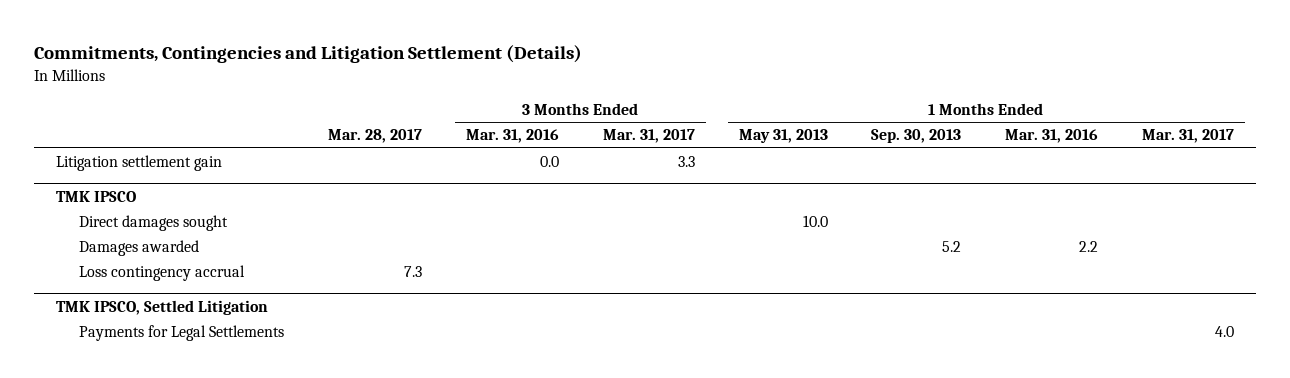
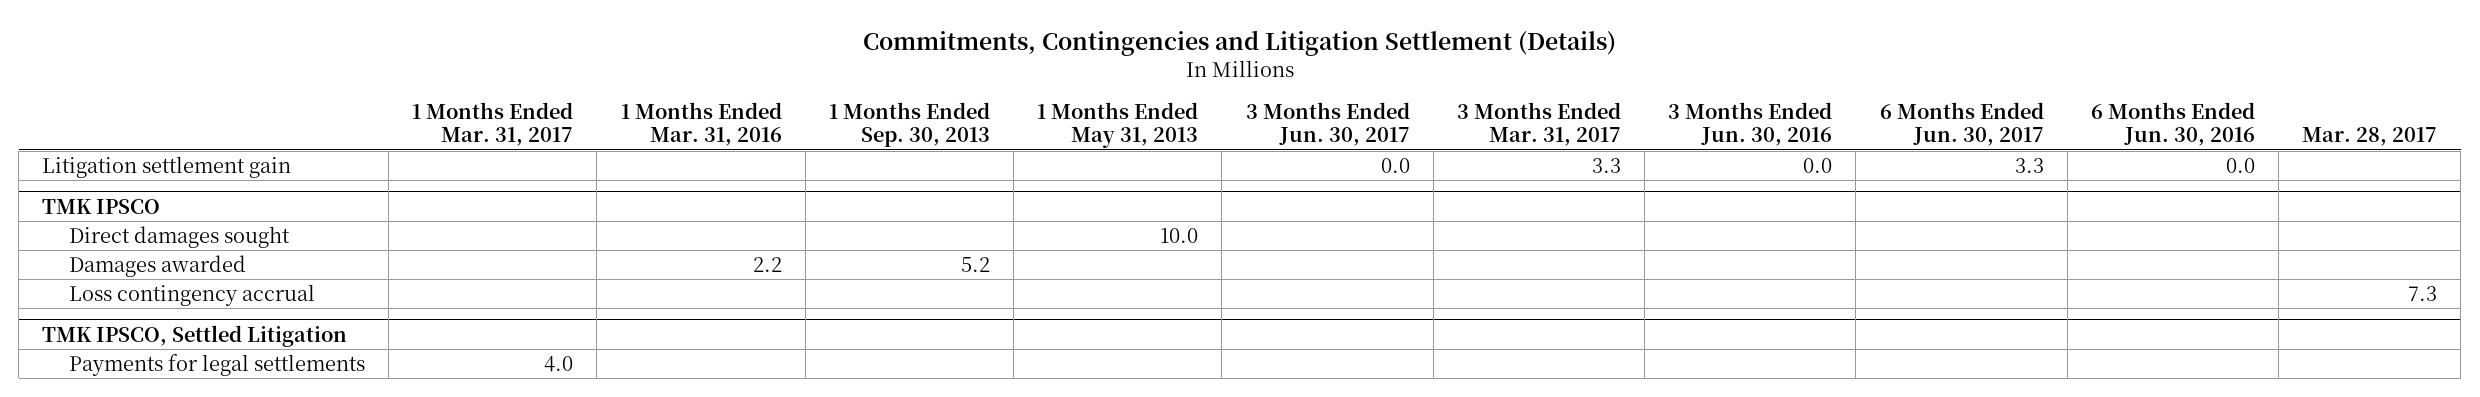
- | Mar. 28, 2017 | 3 Months Ended Mar. 31, 2016 | 3 Months Ended Mar. 31, 2017 | 1 Months Ended May 31, 2013 | 1 Months Ended Sep. 30, 2013 | 1 Months Ended Mar. 31, 2016 | 1 Months Ended Mar. 31, 2017
+ | 1 Months Ended Mar. 31, 2017 | 1 Months Ended Mar. 31, 2016 | 1 Months Ended Sep. 30, 2013 | 1 Months Ended May 31, 2013 | 3 Months Ended Jun. 30, 2017 | 3 Months Ended Mar. 31, 2017 | 3 Months Ended Jun. 30, 2016 | 6 Months Ended Jun. 30, 2017 | 6 Months Ended Jun. 30, 2016 | Mar. 28, 2017
@ TMK IPSCO, Settled Litigation
- Payments for Legal Settlements | | | | | | | 4.0
+ Payments for legal settlements | 4.0 | | | | | | | | |

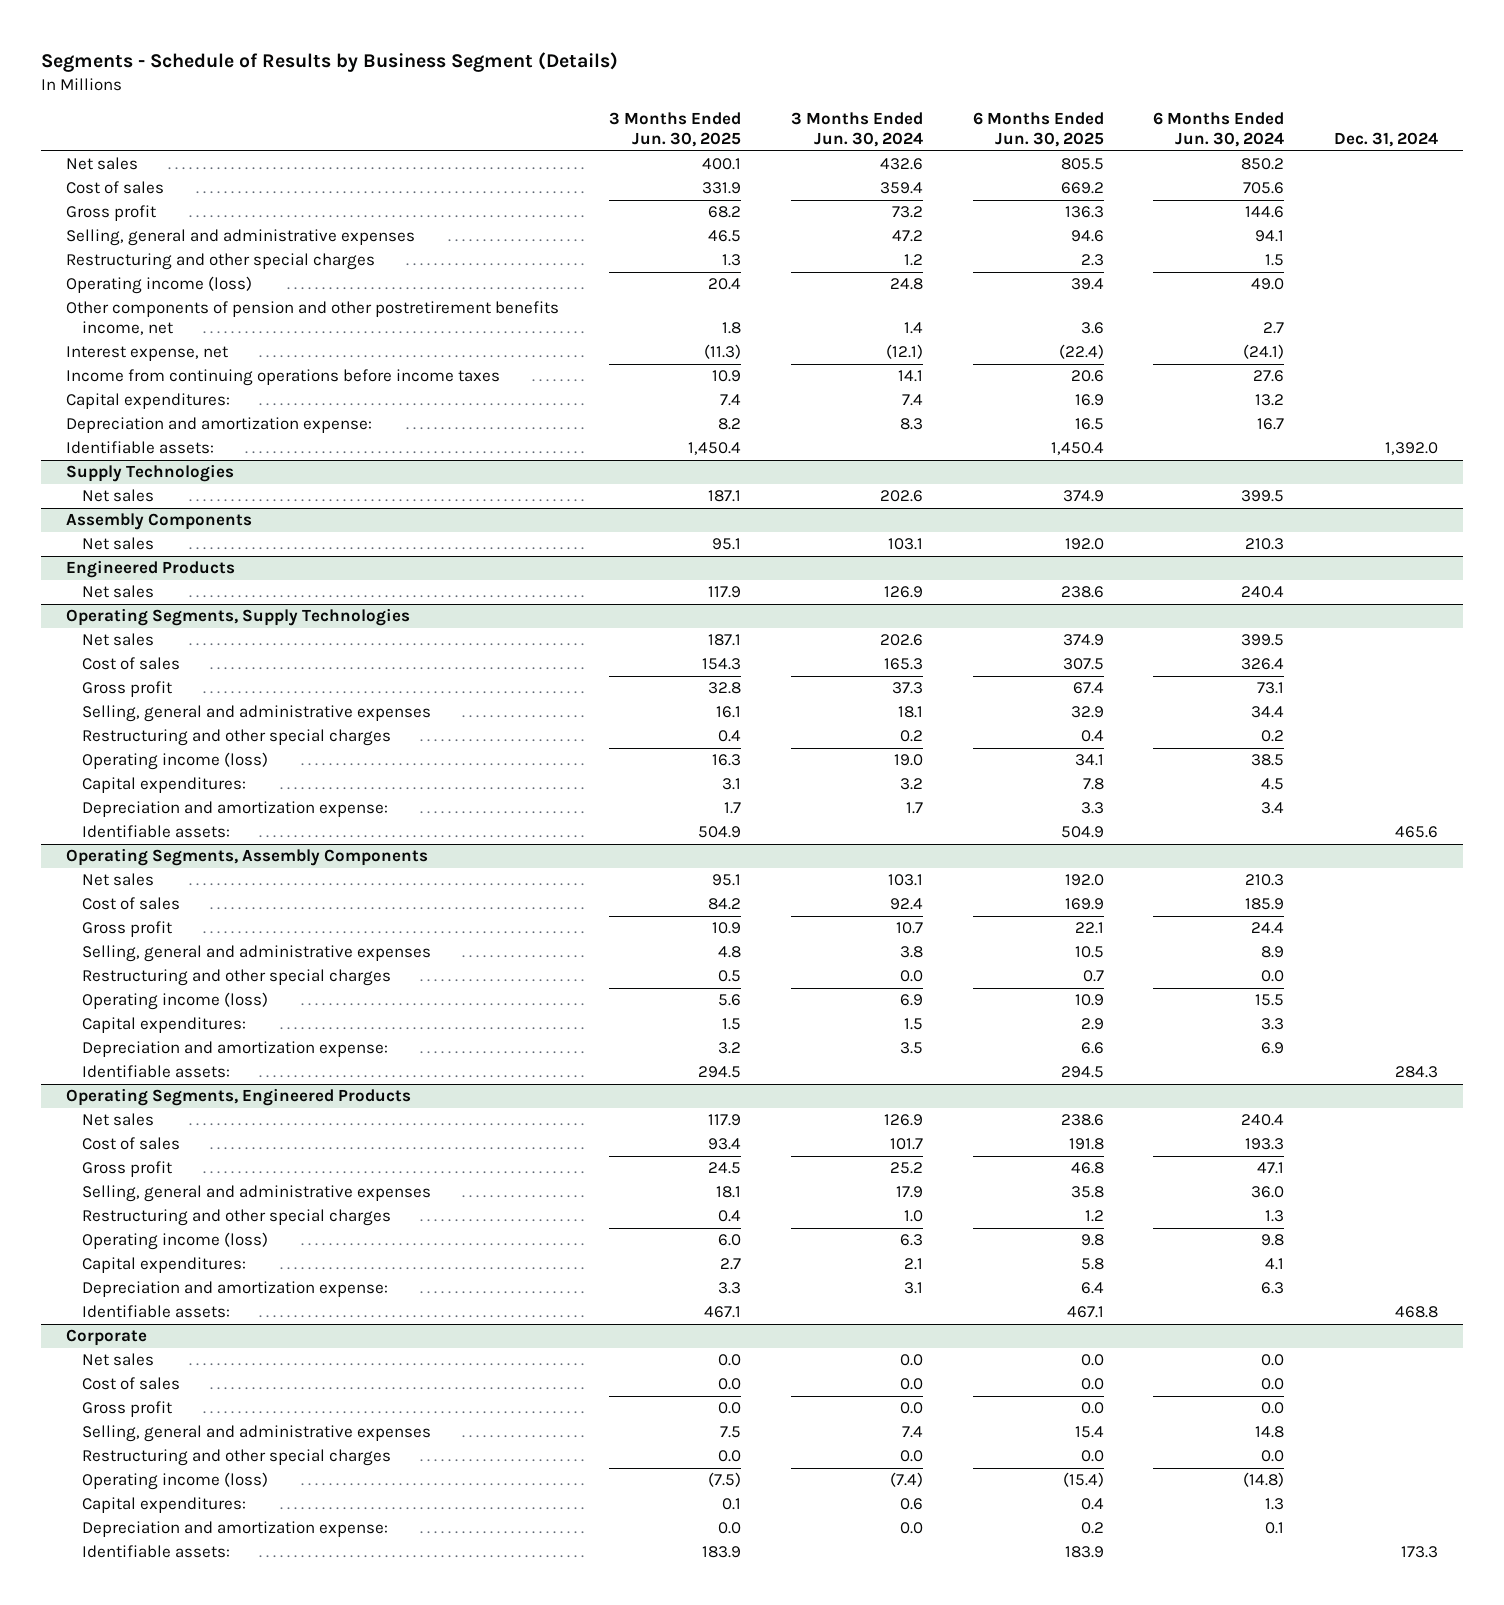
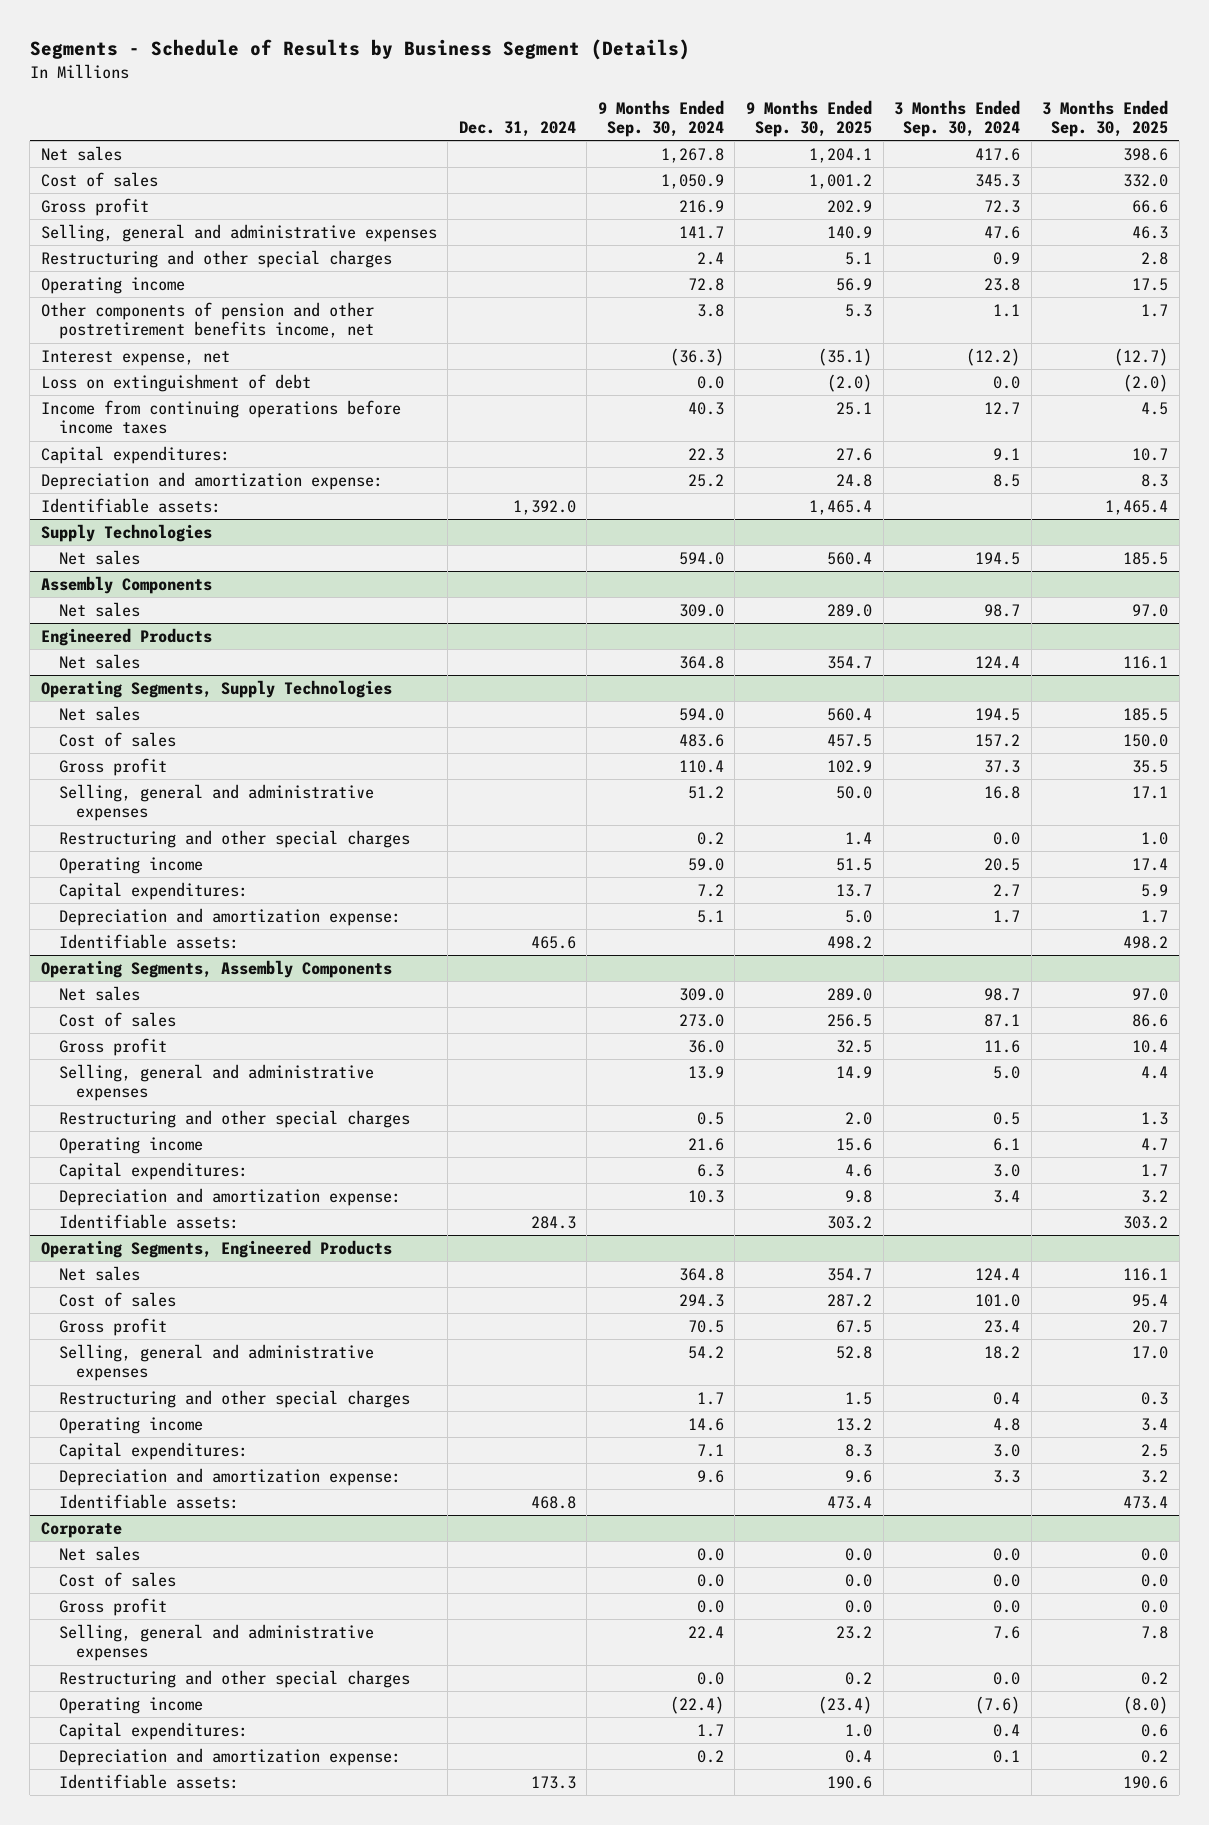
- | 3 Months Ended Jun. 30, 2025 | 3 Months Ended Jun. 30, 2024 | 6 Months Ended Jun. 30, 2025 | 6 Months Ended Jun. 30, 2024 | Dec. 31, 2024
+ | Dec. 31, 2024 | 9 Months Ended Sep. 30, 2024 | 9 Months Ended Sep. 30, 2025 | 3 Months Ended Sep. 30, 2024 | 3 Months Ended Sep. 30, 2025
- Operating income (loss) | 20.4 | 24.8 | 39.4 | 49.0 |
+ Operating income | | 72.8 | 56.9 | 23.8 | 17.5
+ Loss on extinguishment of debt | | 0.0 | (2.0) | 0.0 | (2.0)
@ Operating Segments, Supply Technologies
- Operating income (loss) | 16.3 | 19.0 | 34.1 | 38.5 |
+ Operating income | | 59.0 | 51.5 | 20.5 | 17.4
@ Operating Segments, Assembly Components
- Operating income (loss) | 5.6 | 6.9 | 10.9 | 15.5 |
+ Operating income | | 21.6 | 15.6 | 6.1 | 4.7
@ Operating Segments, Engineered Products
- Operating income (loss) | 6.0 | 6.3 | 9.8 | 9.8 |
+ Operating income | | 14.6 | 13.2 | 4.8 | 3.4
@ Corporate
- Operating income (loss) | (7.5) | (7.4) | (15.4) | (14.8) |
+ Operating income | | (22.4) | (23.4) | (7.6) | (8.0)

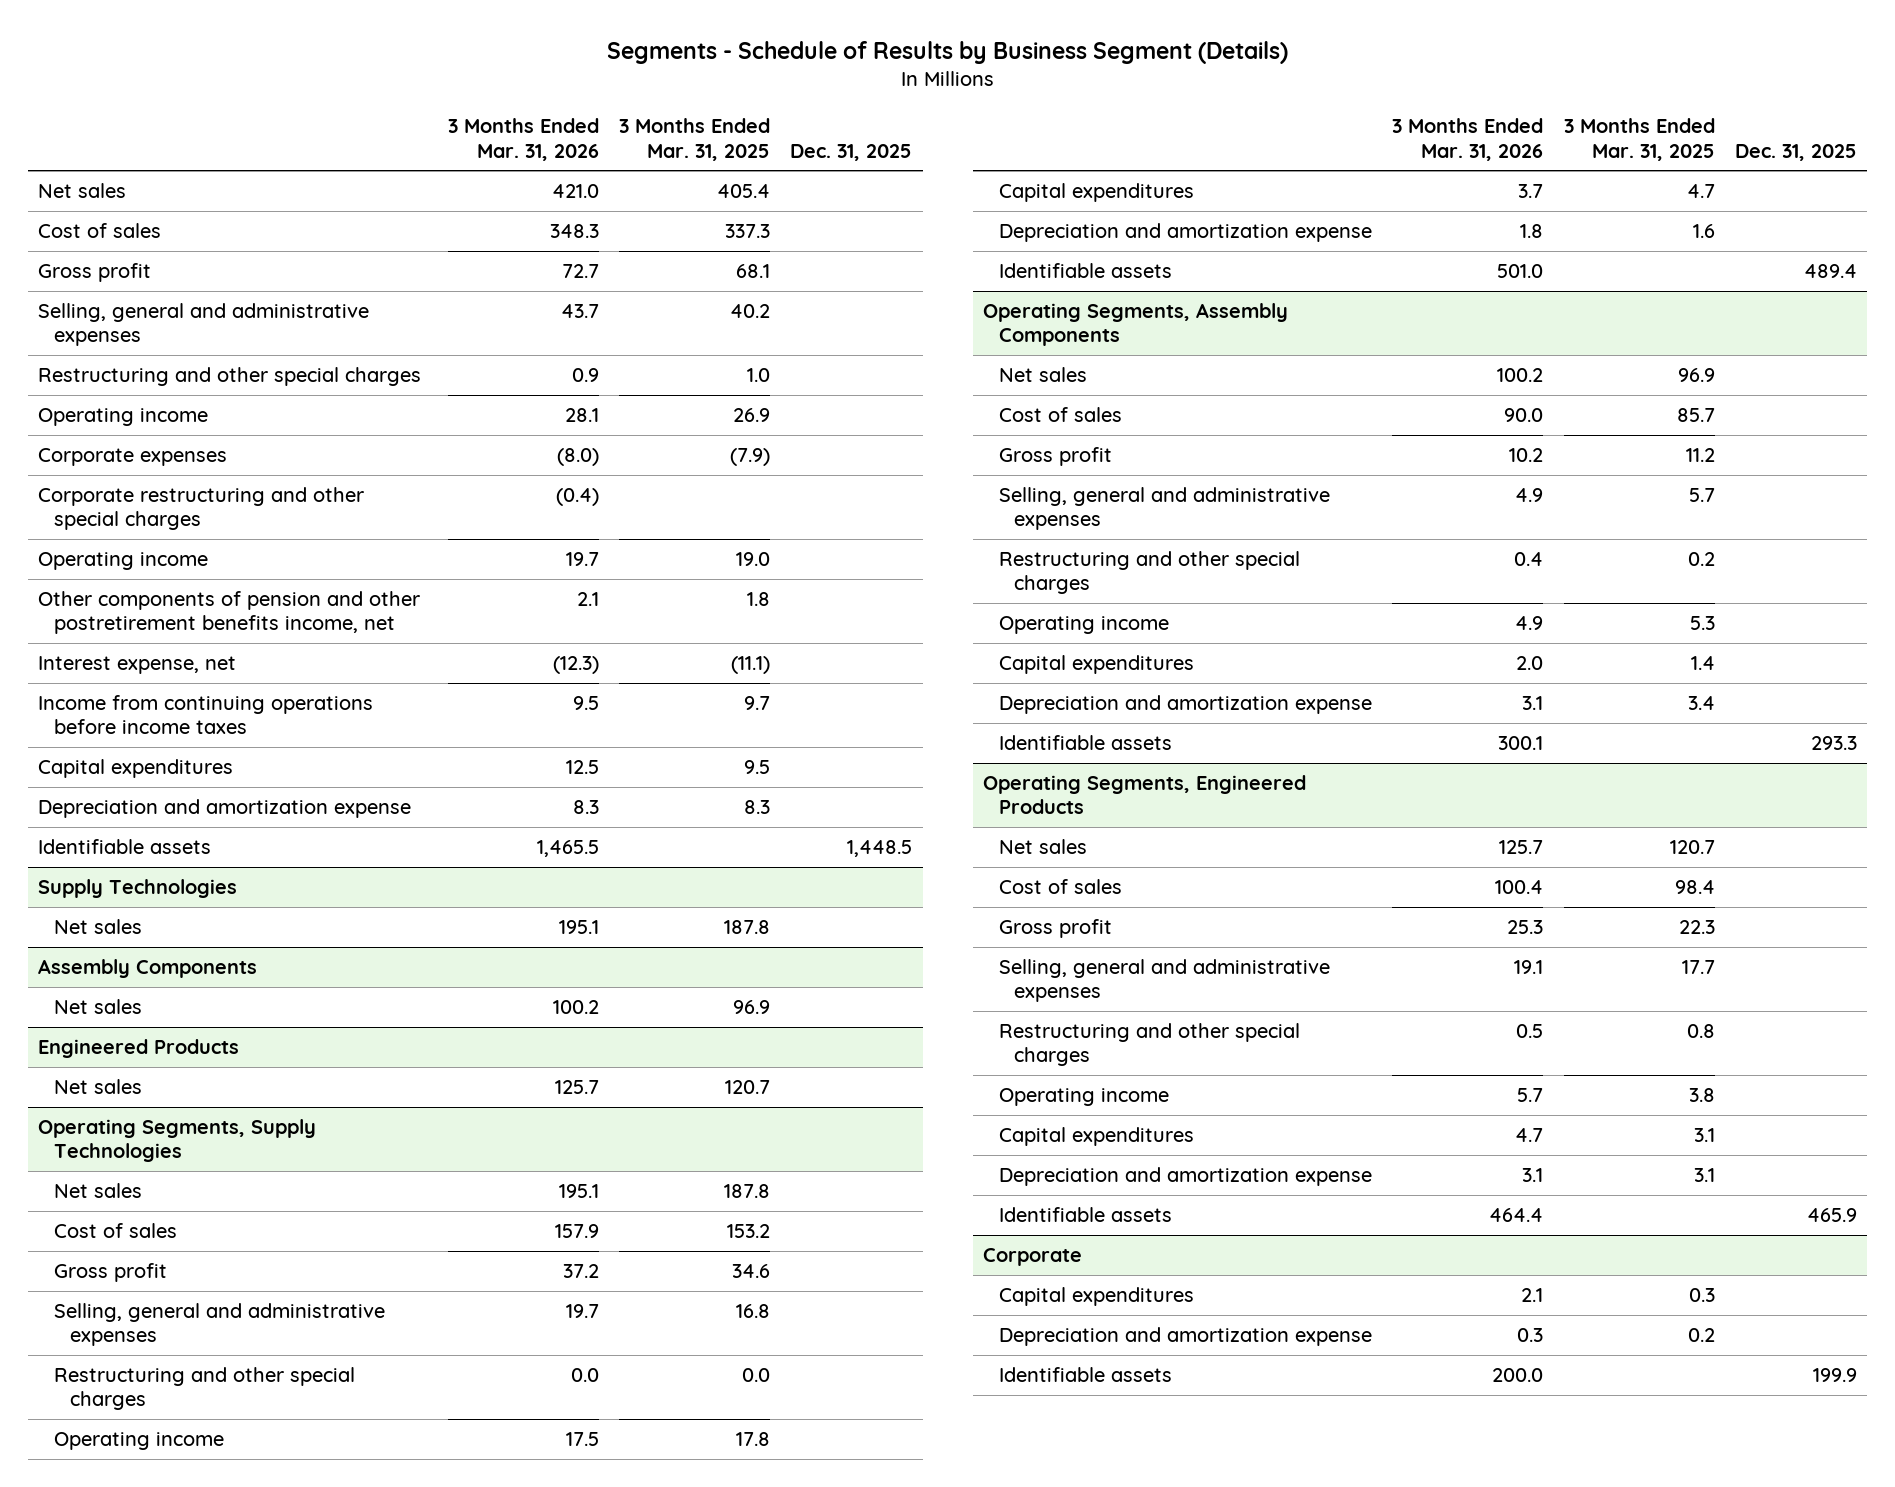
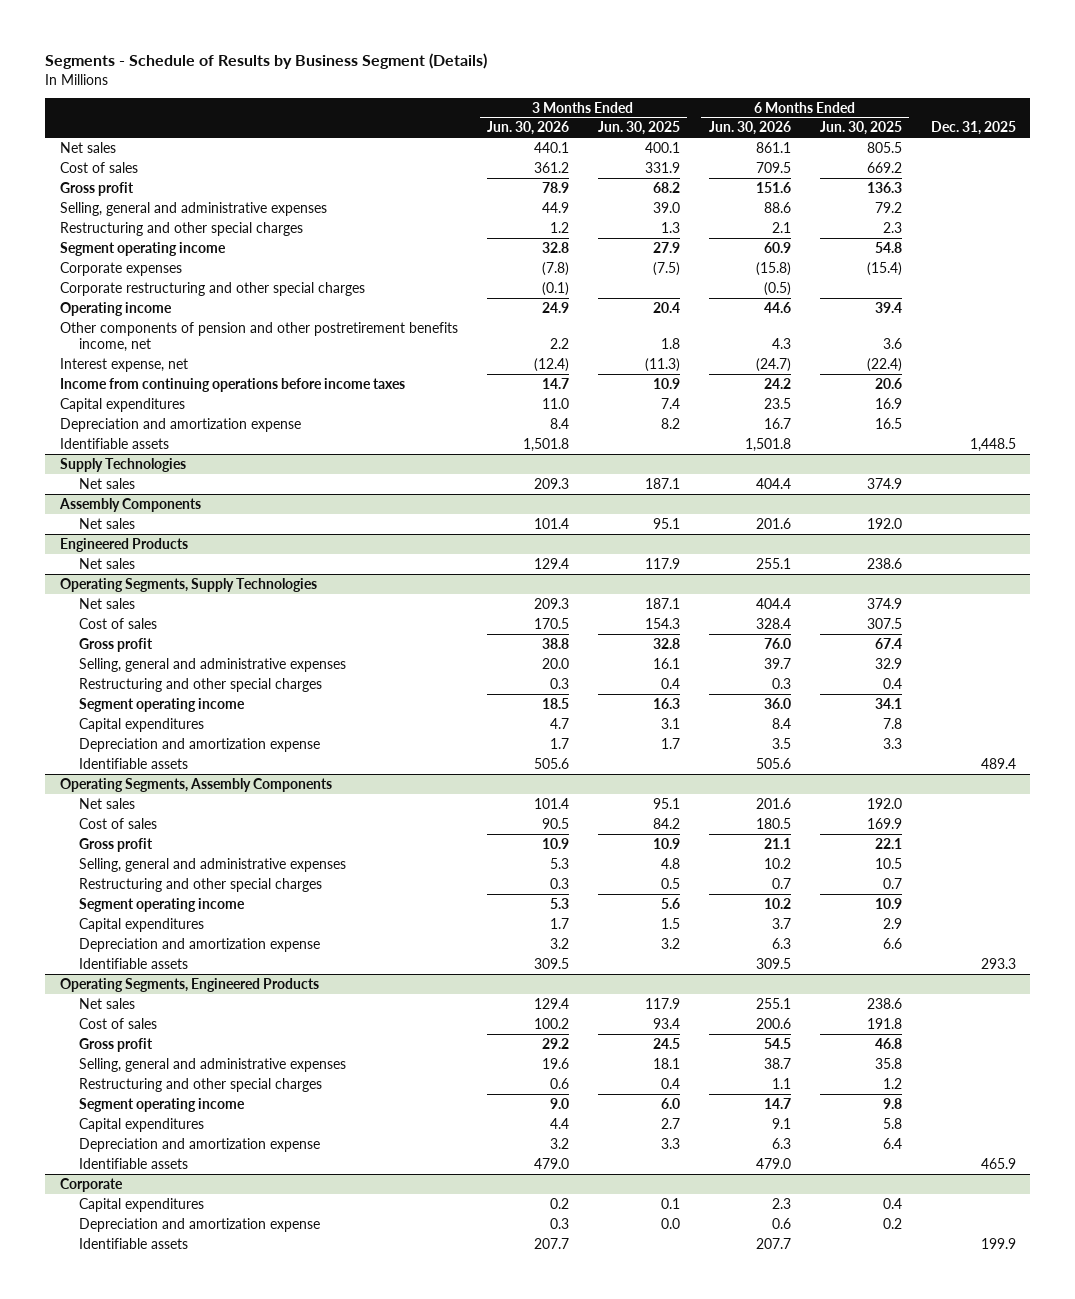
- | 3 Months Ended Mar. 31, 2026 | 3 Months Ended Mar. 31, 2025 | Dec. 31, 2025
+ | 3 Months Ended Jun. 30, 2026 | 3 Months Ended Jun. 30, 2025 | 6 Months Ended Jun. 30, 2026 | 6 Months Ended Jun. 30, 2025 | Dec. 31, 2025
- Operating income | 28.1 | 26.9 |
+ Segment operating income | 32.8 | 27.9 | 60.9 | 54.8 |
@ Operating Segments, Supply Technologies
- Operating income | 17.5 | 17.8 |
+ Segment operating income | 18.5 | 16.3 | 36.0 | 34.1 |
@ Operating Segments, Assembly Components
- Operating income | 4.9 | 5.3 |
+ Segment operating income | 5.3 | 5.6 | 10.2 | 10.9 |
@ Operating Segments, Engineered Products
- Operating income | 5.7 | 3.8 |
+ Segment operating income | 9.0 | 6.0 | 14.7 | 9.8 |

